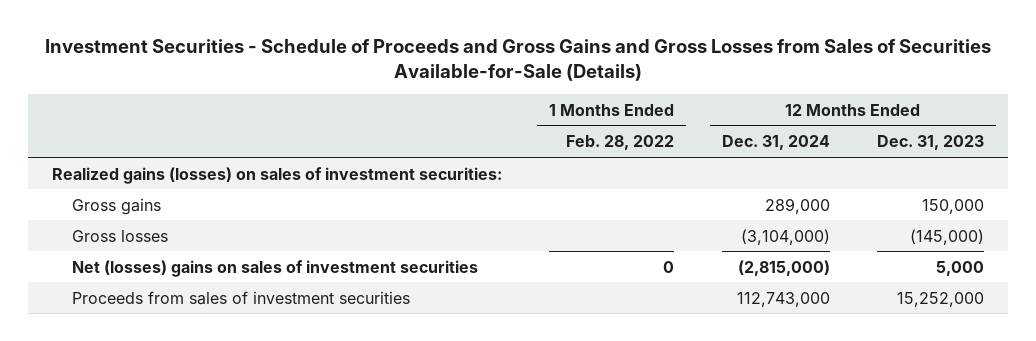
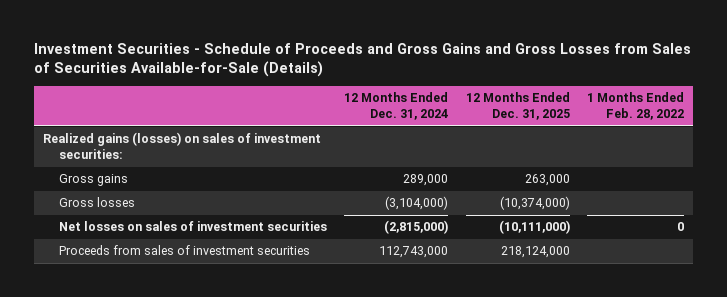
- | 1 Months Ended Feb. 28, 2022 | 12 Months Ended Dec. 31, 2024 | 12 Months Ended Dec. 31, 2023
+ | 12 Months Ended Dec. 31, 2024 | 12 Months Ended Dec. 31, 2025 | 1 Months Ended Feb. 28, 2022
- Net (losses) gains on sales of investment securities | 0 | (2,815,000) | 5,000
+ Net losses on sales of investment securities | (2,815,000) | (10,111,000) | 0

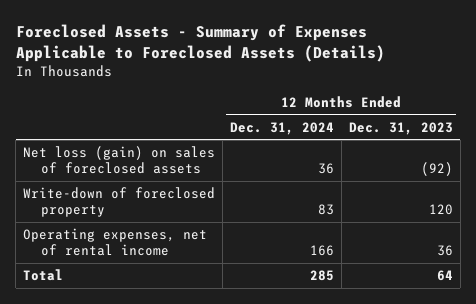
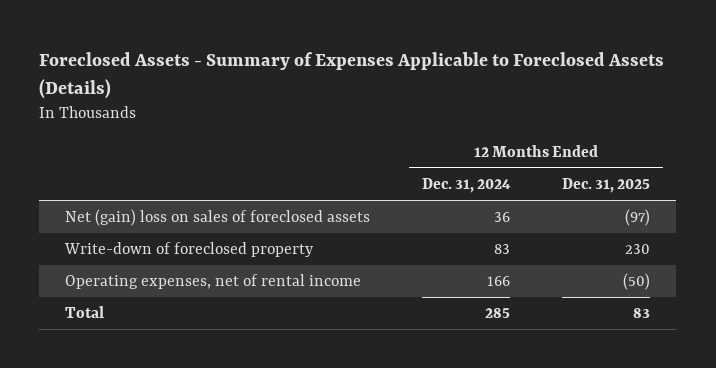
- | 12 Months Ended Dec. 31, 2024 | 12 Months Ended Dec. 31, 2023
+ | 12 Months Ended Dec. 31, 2024 | 12 Months Ended Dec. 31, 2025
- Net loss (gain) on sales of foreclosed assets | 36 | (92)
+ Net (gain) loss on sales of foreclosed assets | 36 | (97)

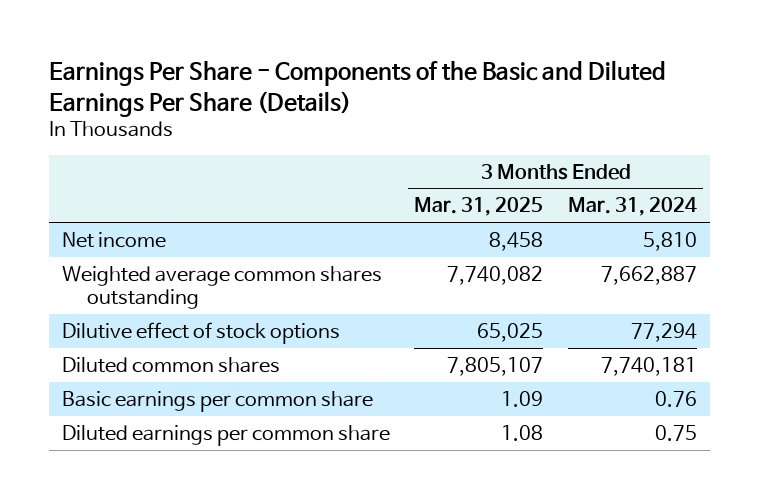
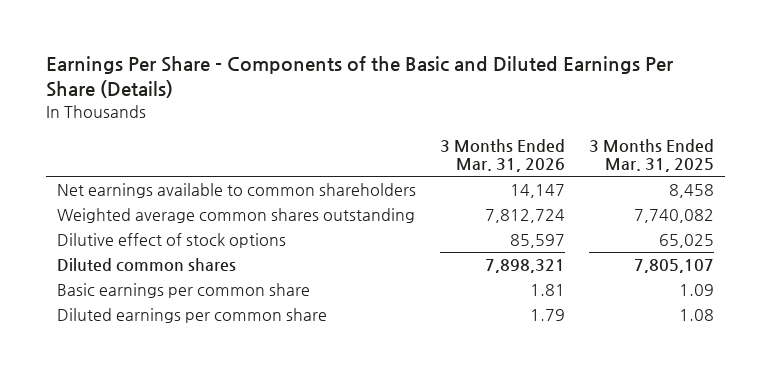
- | 3 Months Ended Mar. 31, 2025 | 3 Months Ended Mar. 31, 2024
+ | 3 Months Ended Mar. 31, 2026 | 3 Months Ended Mar. 31, 2025
- Net income | 8,458 | 5,810
+ Net earnings available to common shareholders | 14,147 | 8,458

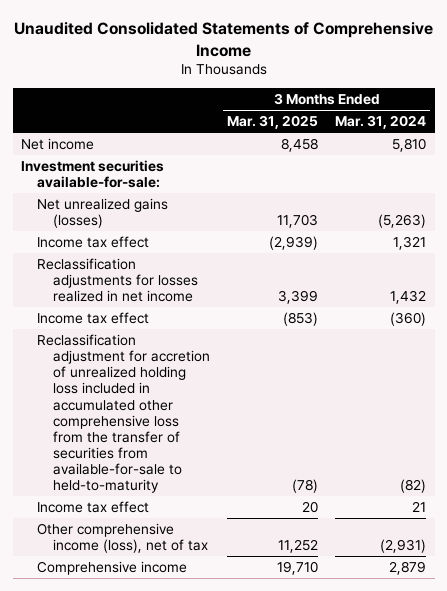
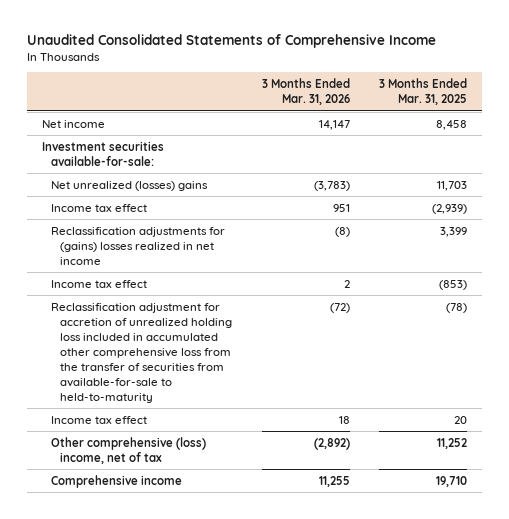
- | 3 Months Ended Mar. 31, 2025 | 3 Months Ended Mar. 31, 2024
+ | 3 Months Ended Mar. 31, 2026 | 3 Months Ended Mar. 31, 2025
- Net unrealized gains (losses) | 11,703 | (5,263)
+ Net unrealized (losses) gains | (3,783) | 11,703
- Reclassification adjustments for losses realized in net income | 3,399 | 1,432
+ Reclassification adjustments for (gains) losses realized in net income | (8) | 3,399
- Other comprehensive income (loss), net of tax | 11,252 | (2,931)
+ Other comprehensive (loss) income, net of tax | (2,892) | 11,252

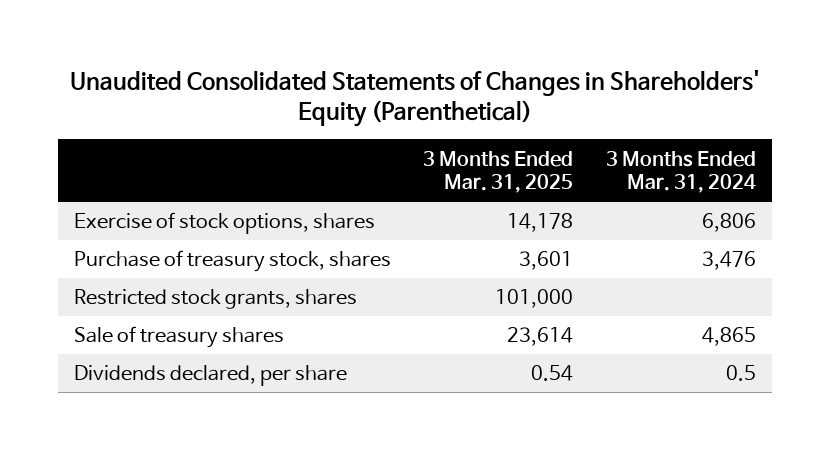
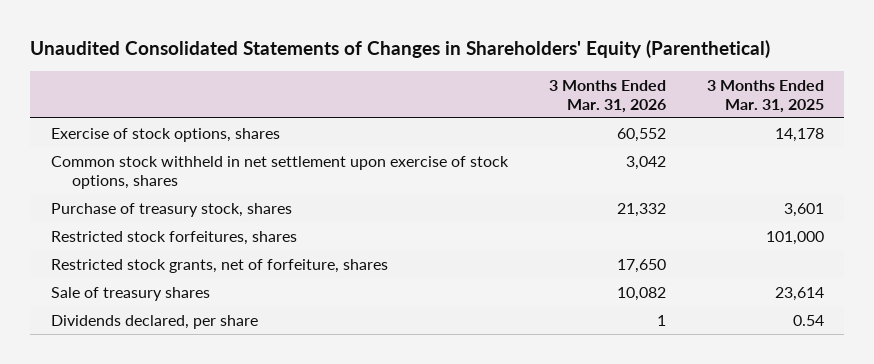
- | 3 Months Ended Mar. 31, 2025 | 3 Months Ended Mar. 31, 2024
+ | 3 Months Ended Mar. 31, 2026 | 3 Months Ended Mar. 31, 2025
+ Common stock withheld in net settlement upon exercise of stock options, shares | 3,042 |
- Restricted stock grants, shares | 101,000 |
+ Restricted stock forfeitures, shares | | 101,000
+ Restricted stock grants, net of forfeiture, shares | 17,650 |

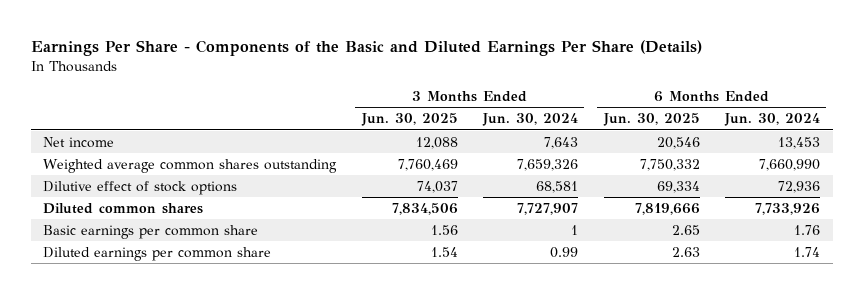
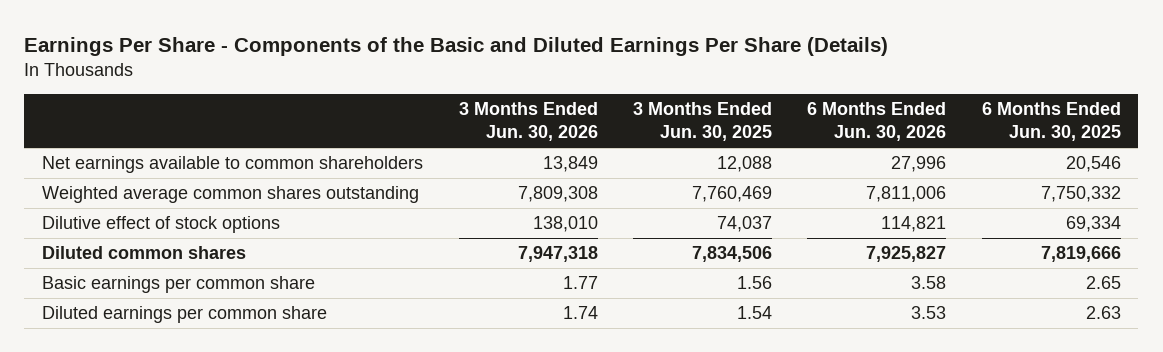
- | 3 Months Ended Jun. 30, 2025 | 3 Months Ended Jun. 30, 2024 | 6 Months Ended Jun. 30, 2025 | 6 Months Ended Jun. 30, 2024
+ | 3 Months Ended Jun. 30, 2026 | 3 Months Ended Jun. 30, 2025 | 6 Months Ended Jun. 30, 2026 | 6 Months Ended Jun. 30, 2025
- Net income | 12,088 | 7,643 | 20,546 | 13,453
+ Net earnings available to common shareholders | 13,849 | 12,088 | 27,996 | 20,546

